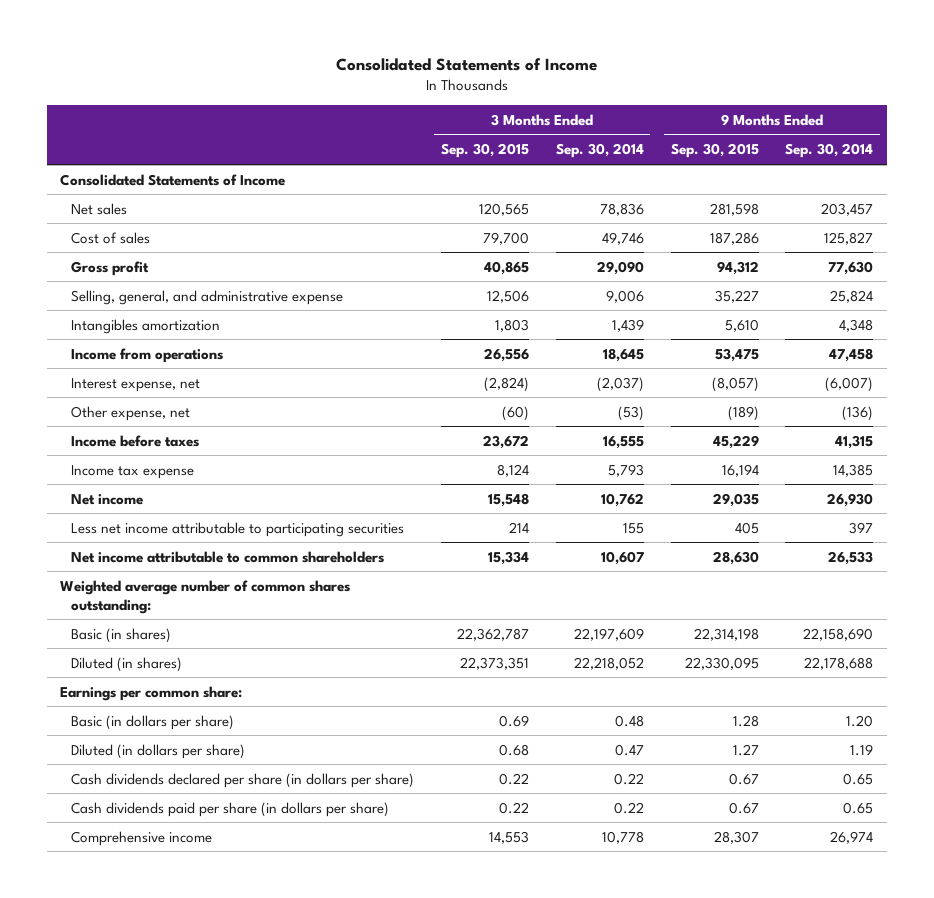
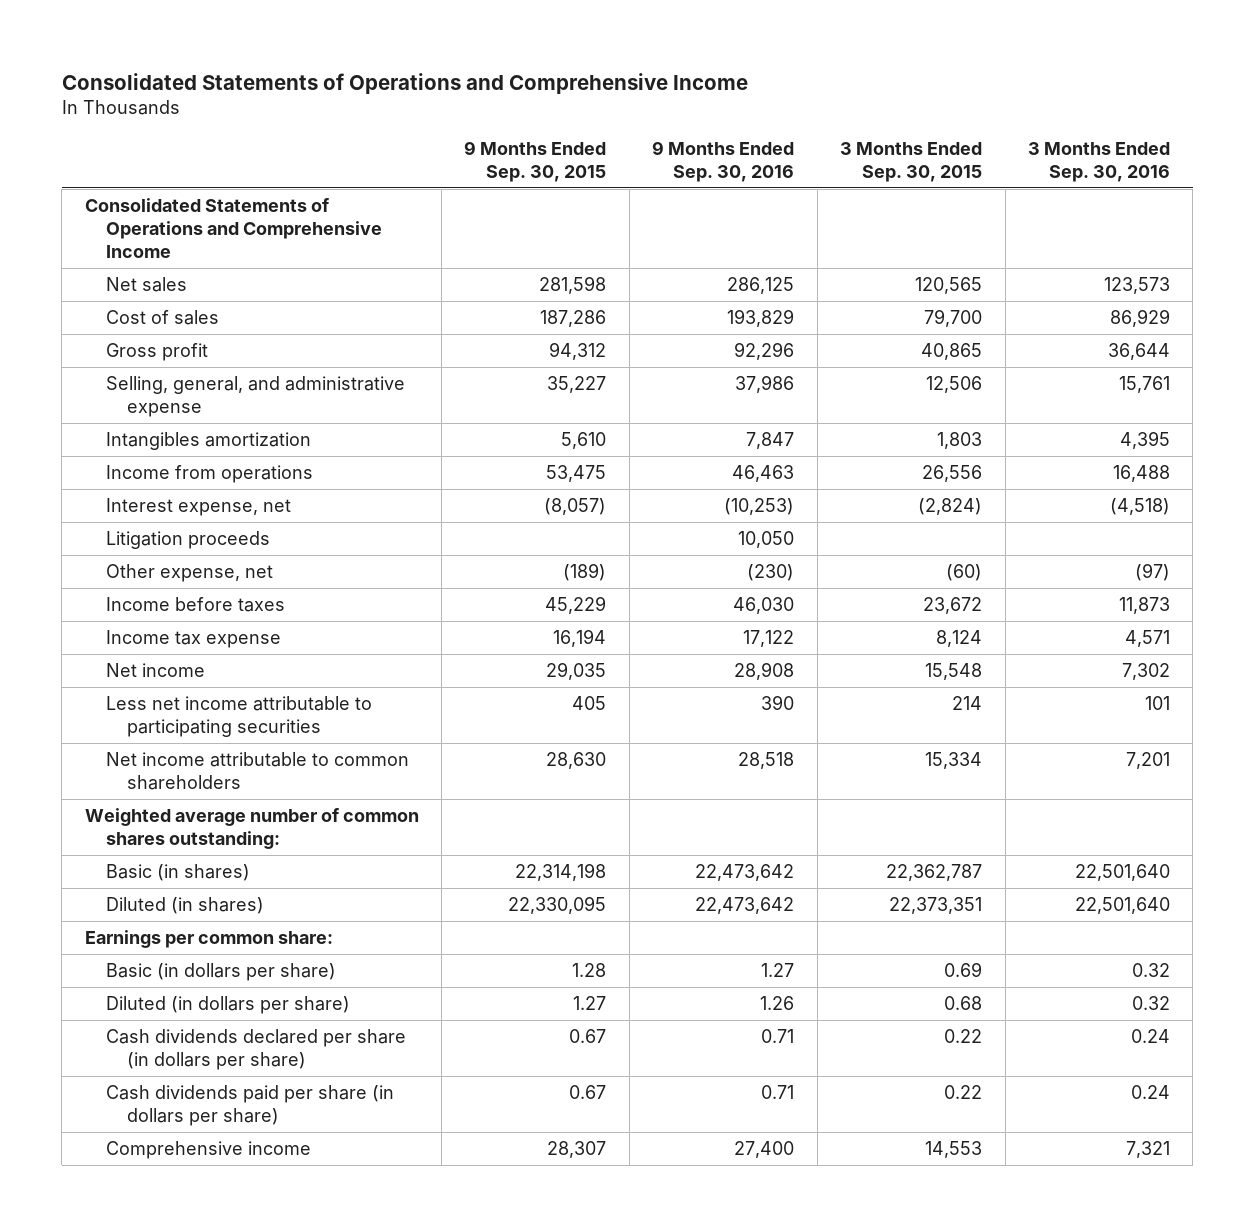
- Consolidated Statements of Income
+ Consolidated Statements of Operations and Comprehensive Income
- | 3 Months Ended Sep. 30, 2015 | 3 Months Ended Sep. 30, 2014 | 9 Months Ended Sep. 30, 2015 | 9 Months Ended Sep. 30, 2014
+ | 9 Months Ended Sep. 30, 2015 | 9 Months Ended Sep. 30, 2016 | 3 Months Ended Sep. 30, 2015 | 3 Months Ended Sep. 30, 2016
- Consolidated Statements of Income
+ Consolidated Statements of Operations and Comprehensive Income
+ Litigation proceeds | | 10,050 | |

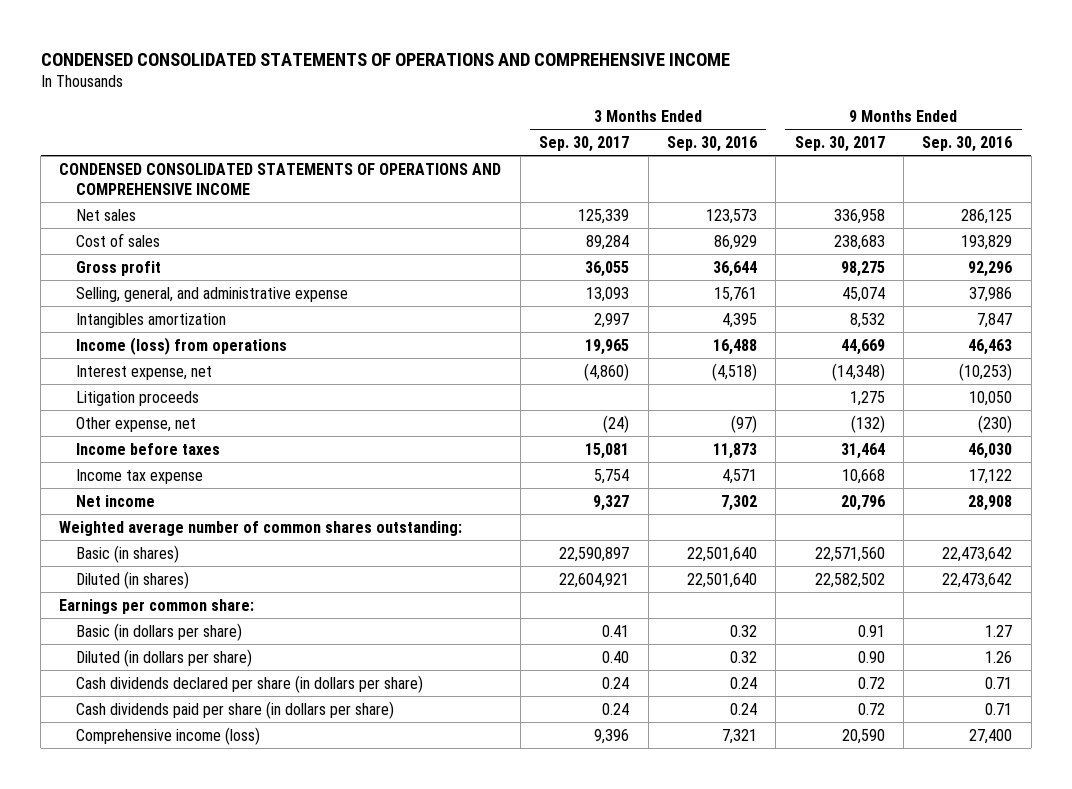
- Consolidated Statements of Operations and Comprehensive Income
+ CONDENSED CONSOLIDATED STATEMENTS OF OPERATIONS AND COMPREHENSIVE INCOME
- | 9 Months Ended Sep. 30, 2015 | 9 Months Ended Sep. 30, 2016 | 3 Months Ended Sep. 30, 2015 | 3 Months Ended Sep. 30, 2016
+ | 3 Months Ended Sep. 30, 2017 | 3 Months Ended Sep. 30, 2016 | 9 Months Ended Sep. 30, 2017 | 9 Months Ended Sep. 30, 2016
- Consolidated Statements of Operations and Comprehensive Income
+ CONDENSED CONSOLIDATED STATEMENTS OF OPERATIONS AND COMPREHENSIVE INCOME
- Income from operations | 53,475 | 46,463 | 26,556 | 16,488
+ Income (loss) from operations | 19,965 | 16,488 | 44,669 | 46,463
- Less net income attributable to participating securities | 405 | 390 | 214 | 101
- Net income attributable to common shareholders | 28,630 | 28,518 | 15,334 | 7,201
- Comprehensive income | 28,307 | 27,400 | 14,553 | 7,321
+ Comprehensive income (loss) | 9,396 | 7,321 | 20,590 | 27,400

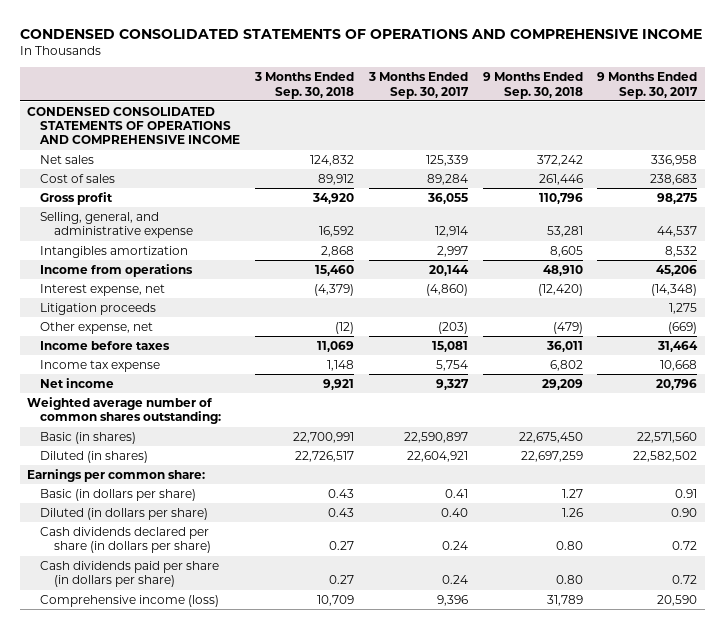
- | 3 Months Ended Sep. 30, 2017 | 3 Months Ended Sep. 30, 2016 | 9 Months Ended Sep. 30, 2017 | 9 Months Ended Sep. 30, 2016
+ | 3 Months Ended Sep. 30, 2018 | 3 Months Ended Sep. 30, 2017 | 9 Months Ended Sep. 30, 2018 | 9 Months Ended Sep. 30, 2017
- Selling, general, and administrative expense | 13,093 | 15,761 | 45,074 | 37,986
+ Selling, general, and administrative expense | 16,592 | 12,914 | 53,281 | 44,537
- Income (loss) from operations | 19,965 | 16,488 | 44,669 | 46,463
+ Income from operations | 15,460 | 20,144 | 48,910 | 45,206
- Other expense, net | (24) | (97) | (132) | (230)
+ Other expense, net | (12) | (203) | (479) | (669)

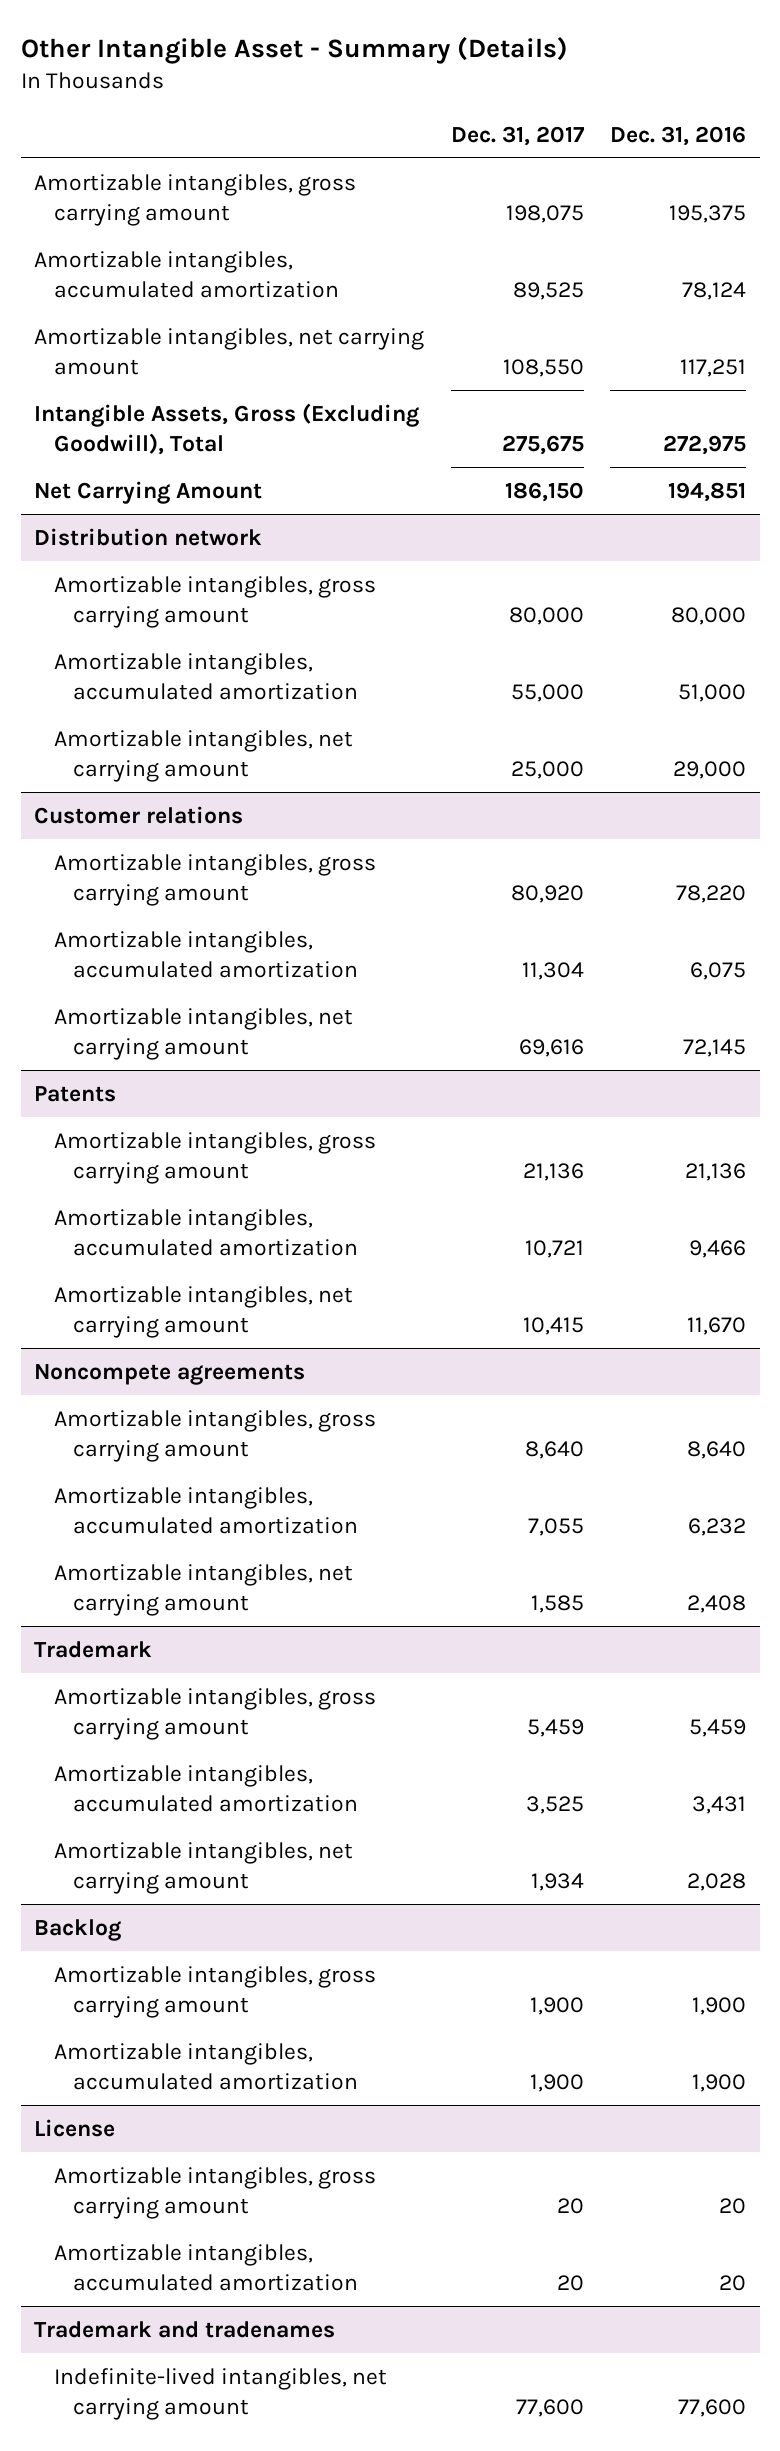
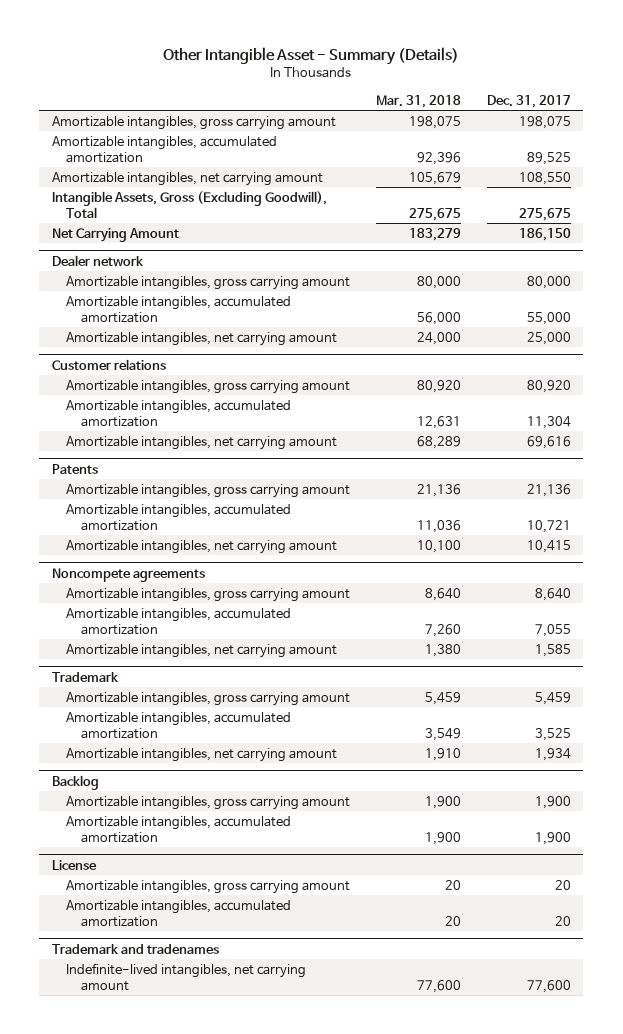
- | Dec. 31, 2017 | Dec. 31, 2016
+ | Mar. 31, 2018 | Dec. 31, 2017
- Distribution network
+ Dealer network

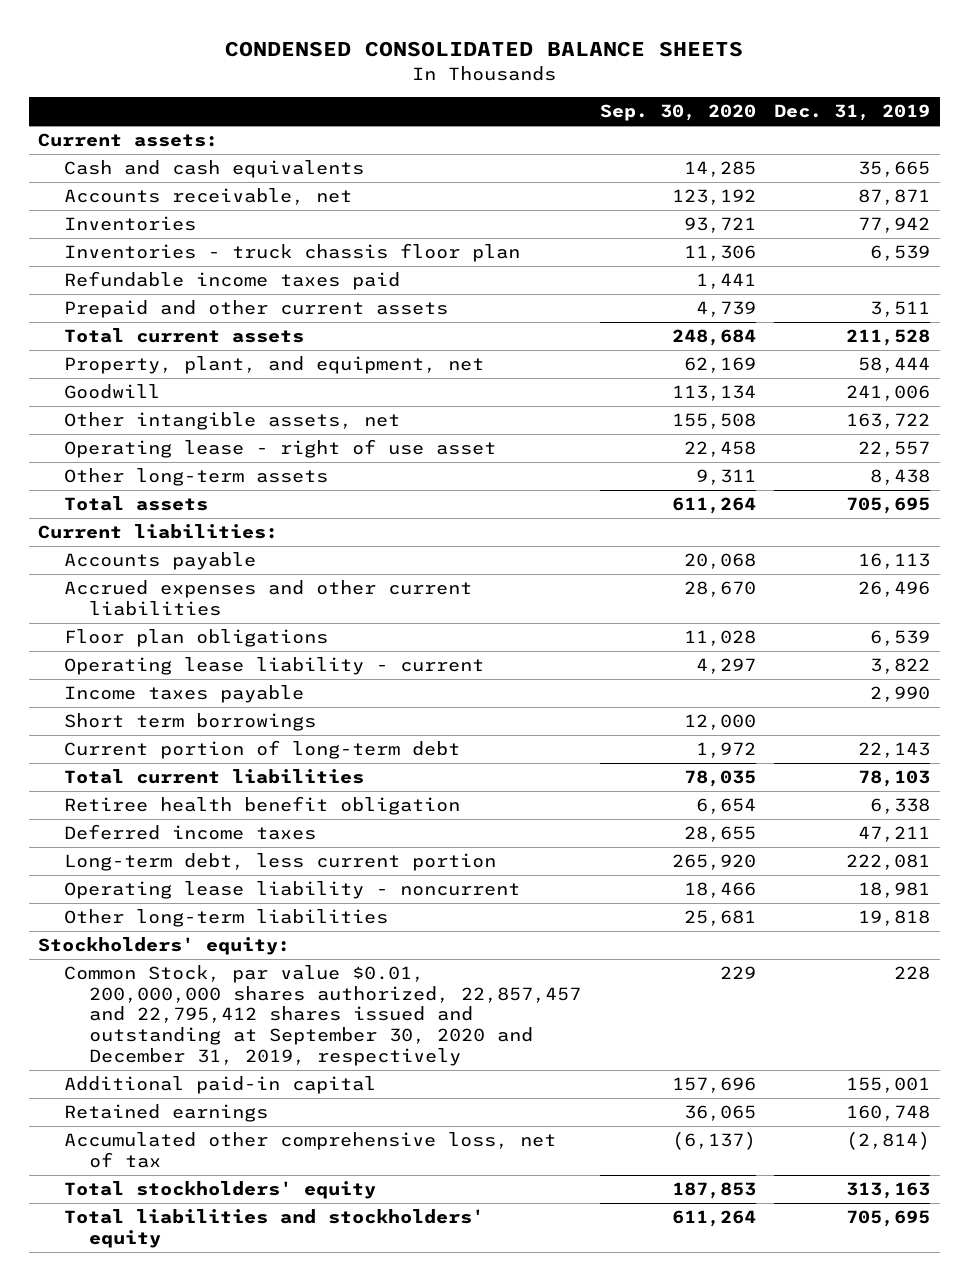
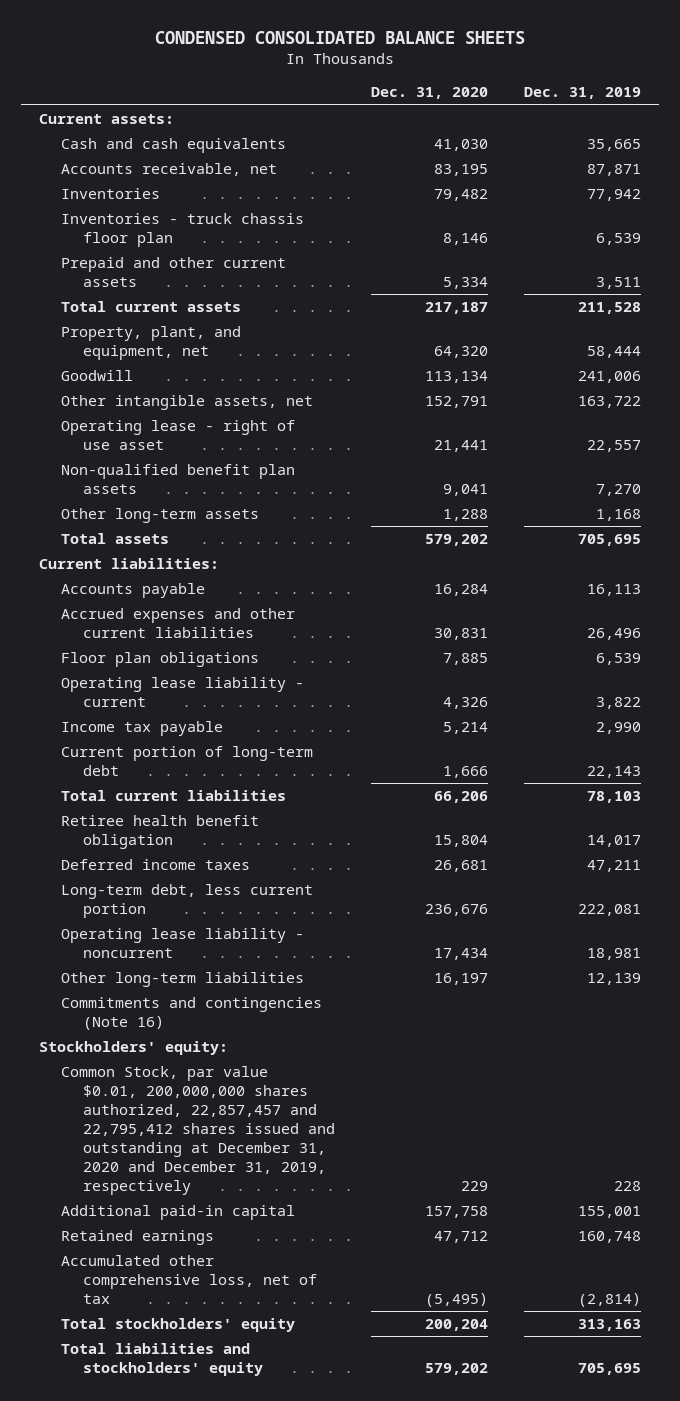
- | Sep. 30, 2020 | Dec. 31, 2019
+ | Dec. 31, 2020 | Dec. 31, 2019
- Refundable income taxes paid | 1,441 |
- Other long-term assets | 9,311 | 8,438
+ Non-qualified benefit plan assets | 9,041 | 7,270
+ Other long-term assets | 1,288 | 1,168
- Income taxes payable | | 2,990
- Short term borrowings | 12,000 |
+ Income tax payable | 5,214 | 2,990
- Retiree health benefit obligation | 6,654 | 6,338
+ Retiree health benefit obligation | 15,804 | 14,017
- Other long-term liabilities | 25,681 | 19,818
+ Other long-term liabilities | 16,197 | 12,139
+ Commitments and contingencies (Note 16)
- Common Stock, par value $0.01, 200,000,000 shares authorized, 22,857,457 and 22,795,412 shares issued and outstanding at September 30, 2020 and December 31, 2019, respectively | 229 | 228
+ Common Stock, par value $0.01, 200,000,000 shares authorized, 22,857,457 and 22,795,412 shares issued and outstanding at December 31, 2020 and December 31, 2019, respectively | 229 | 228

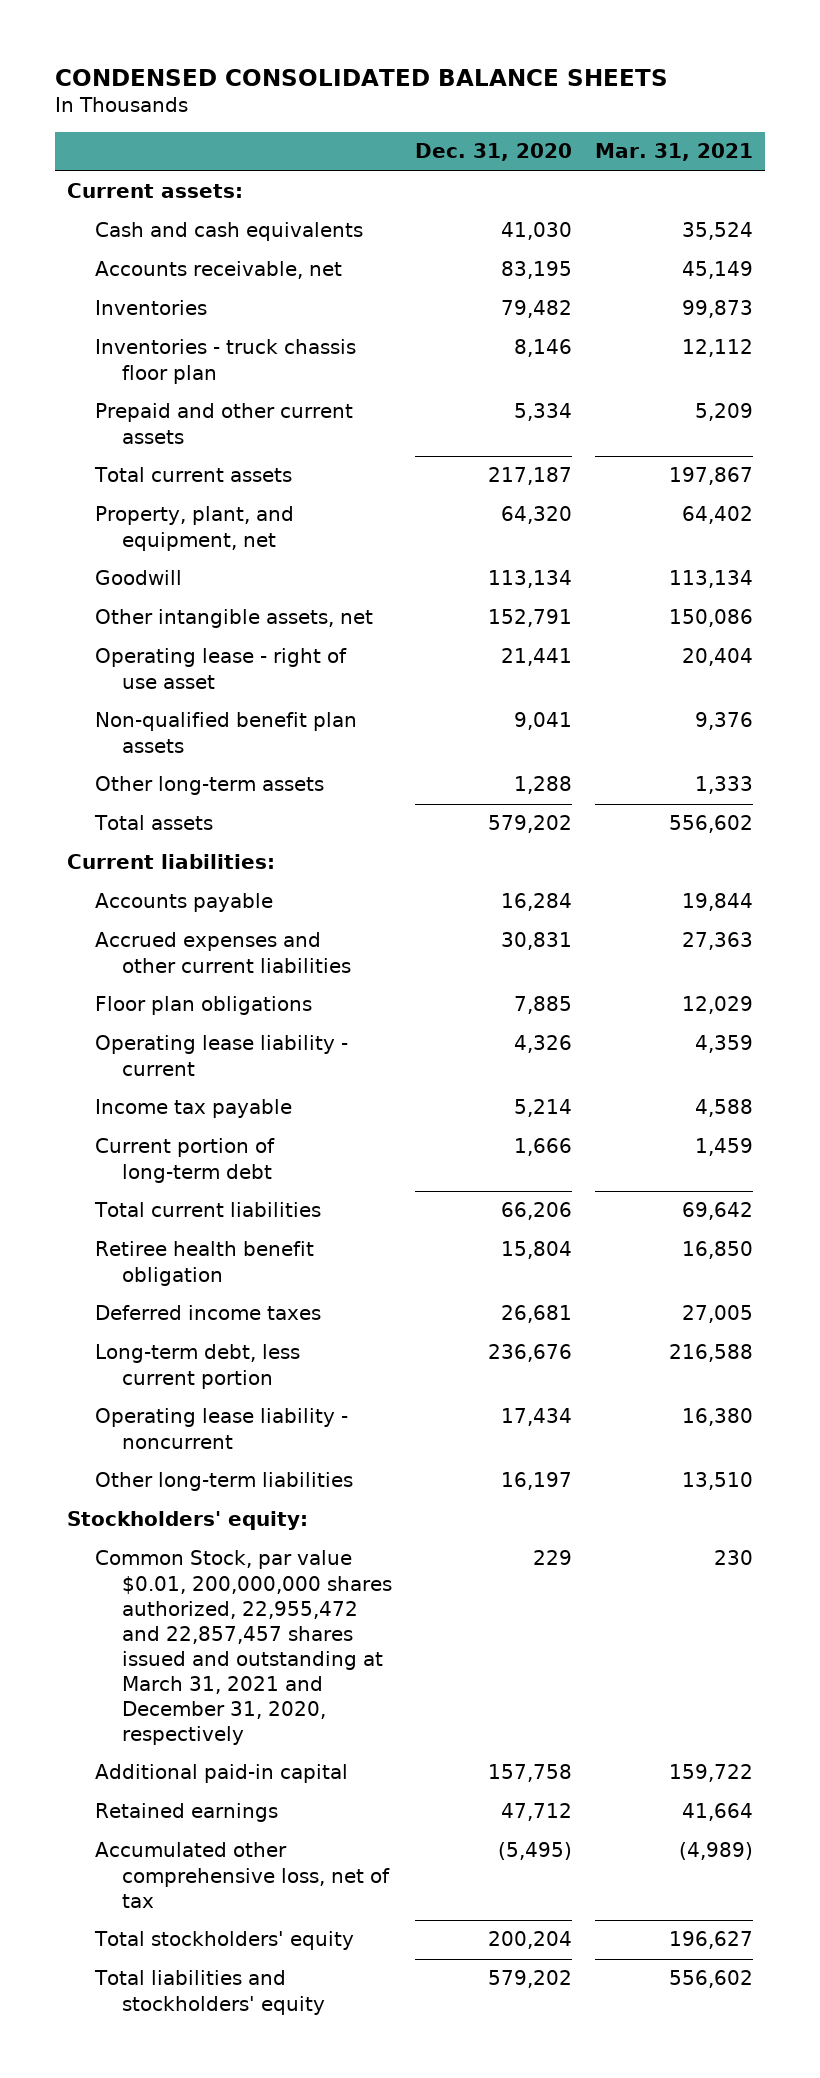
- | Dec. 31, 2020 | Dec. 31, 2019
+ | Dec. 31, 2020 | Mar. 31, 2021
- Commitments and contingencies (Note 16)
- Common Stock, par value $0.01, 200,000,000 shares authorized, 22,857,457 and 22,795,412 shares issued and outstanding at December 31, 2020 and December 31, 2019, respectively | 229 | 228
+ Common Stock, par value $0.01, 200,000,000 shares authorized, 22,955,472 and 22,857,457 shares issued and outstanding at March 31, 2021 and December 31, 2020, respectively | 229 | 230

